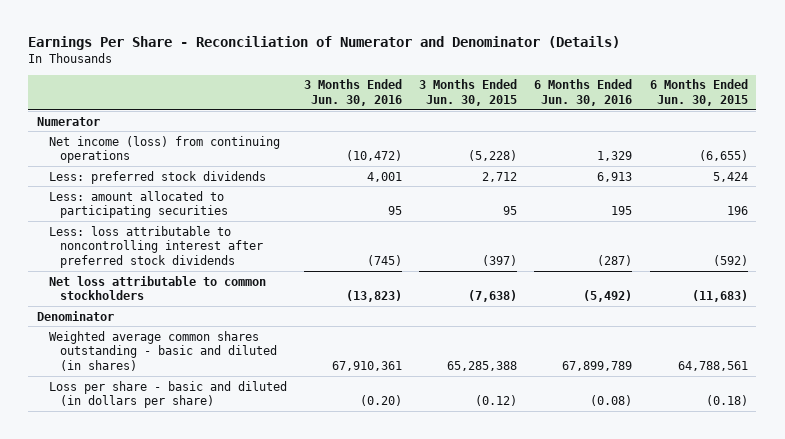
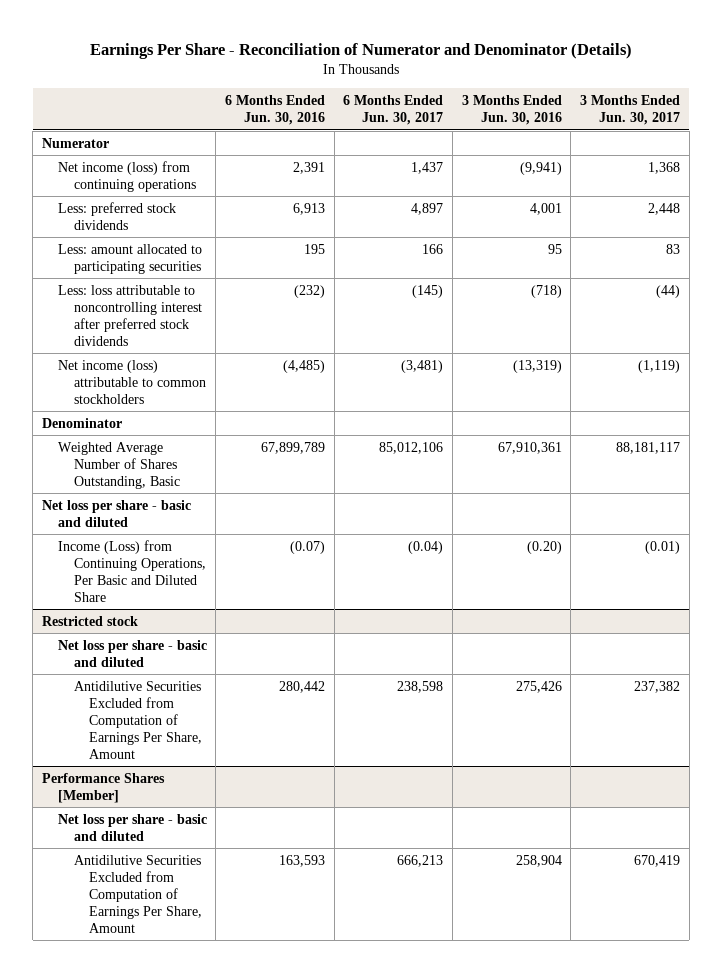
- | 3 Months Ended Jun. 30, 2016 | 3 Months Ended Jun. 30, 2015 | 6 Months Ended Jun. 30, 2016 | 6 Months Ended Jun. 30, 2015
+ | 6 Months Ended Jun. 30, 2016 | 6 Months Ended Jun. 30, 2017 | 3 Months Ended Jun. 30, 2016 | 3 Months Ended Jun. 30, 2017
- Net income (loss) from continuing operations | (10,472) | (5,228) | 1,329 | (6,655)
+ Net income (loss) from continuing operations | 2,391 | 1,437 | (9,941) | 1,368
- Less: loss attributable to noncontrolling interest after preferred stock dividends | (745) | (397) | (287) | (592)
- Net loss attributable to common stockholders | (13,823) | (7,638) | (5,492) | (11,683)
+ Less: loss attributable to noncontrolling interest after preferred stock dividends | (232) | (145) | (718) | (44)
+ Net income (loss) attributable to common stockholders | (4,485) | (3,481) | (13,319) | (1,119)
- Weighted average common shares outstanding - basic and diluted (in shares) | 67,910,361 | 65,285,388 | 67,899,789 | 64,788,561
- Loss per share - basic and diluted (in dollars per share) | (0.20) | (0.12) | (0.08) | (0.18)
+ Weighted Average Number of Shares Outstanding, Basic | 67,899,789 | 85,012,106 | 67,910,361 | 88,181,117
+ Net loss per share - basic and diluted
+ Income (Loss) from Continuing Operations, Per Basic and Diluted Share | (0.07) | (0.04) | (0.20) | (0.01)
+ Restricted stock
+ Net loss per share - basic and diluted
+ Antidilutive Securities Excluded from Computation of Earnings Per Share, Amount | 280,442 | 238,598 | 275,426 | 237,382
+ Performance Shares [Member]
+ Net loss per share - basic and diluted
+ Antidilutive Securities Excluded from Computation of Earnings Per Share, Amount | 163,593 | 666,213 | 258,904 | 670,419

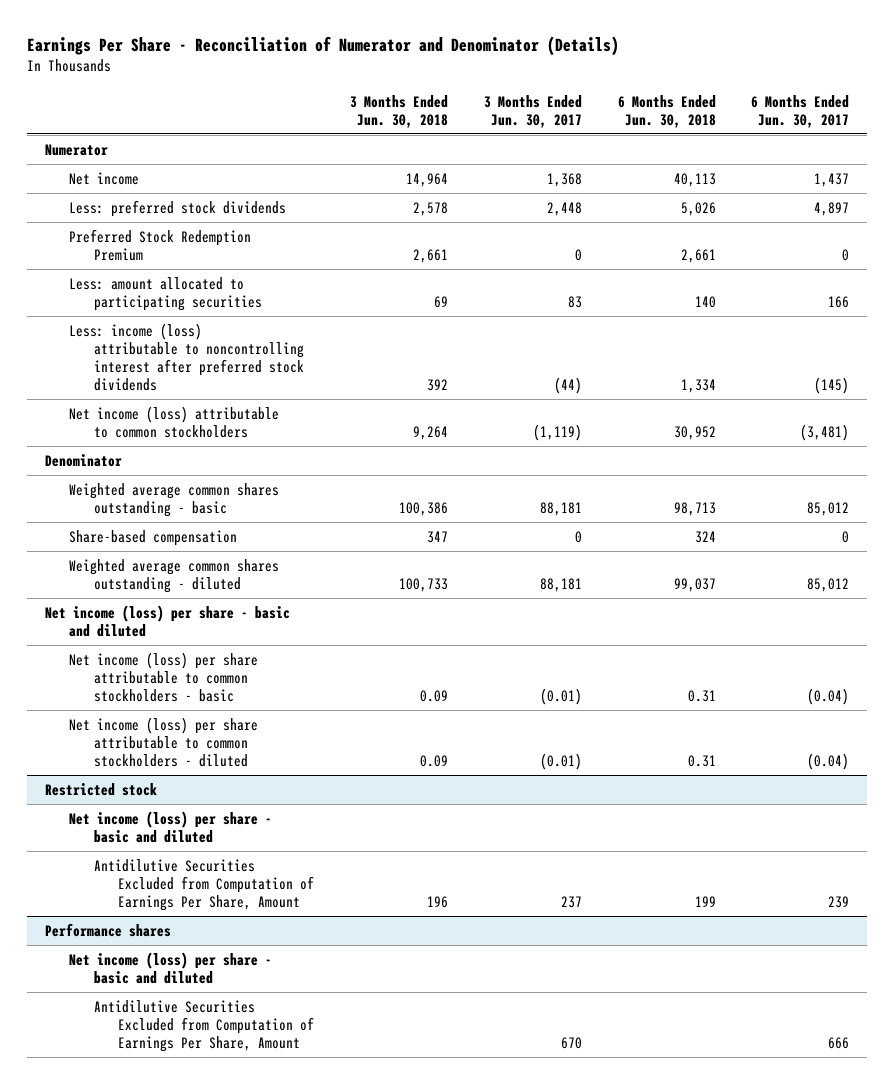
- | 6 Months Ended Jun. 30, 2016 | 6 Months Ended Jun. 30, 2017 | 3 Months Ended Jun. 30, 2016 | 3 Months Ended Jun. 30, 2017
+ | 3 Months Ended Jun. 30, 2018 | 3 Months Ended Jun. 30, 2017 | 6 Months Ended Jun. 30, 2018 | 6 Months Ended Jun. 30, 2017
- Net income (loss) from continuing operations | 2,391 | 1,437 | (9,941) | 1,368
+ Net income | 14,964 | 1,368 | 40,113 | 1,437
+ Preferred Stock Redemption Premium | 2,661 | 0 | 2,661 | 0
- Less: loss attributable to noncontrolling interest after preferred stock dividends | (232) | (145) | (718) | (44)
+ Less: income (loss) attributable to noncontrolling interest after preferred stock dividends | 392 | (44) | 1,334 | (145)
- Weighted Average Number of Shares Outstanding, Basic | 67,899,789 | 85,012,106 | 67,910,361 | 88,181,117
- Net loss per share - basic and diluted
- Income (Loss) from Continuing Operations, Per Basic and Diluted Share | (0.07) | (0.04) | (0.20) | (0.01)
+ Weighted average common shares outstanding - basic | 100,386 | 88,181 | 98,713 | 85,012
+ Share-based compensation | 347 | 0 | 324 | 0
+ Weighted average common shares outstanding - diluted | 100,733 | 88,181 | 99,037 | 85,012
+ Net income (loss) per share - basic and diluted
+ Net income (loss) per share attributable to common stockholders - basic | 0.09 | (0.01) | 0.31 | (0.04)
+ Net income (loss) per share attributable to common stockholders - diluted | 0.09 | (0.01) | 0.31 | (0.04)
@ Restricted stock
- Net loss per share - basic and diluted
- Antidilutive Securities Excluded from Computation of Earnings Per Share, Amount | 280,442 | 238,598 | 275,426 | 237,382
- Performance Shares [Member]
- Net loss per share - basic and diluted
- Antidilutive Securities Excluded from Computation of Earnings Per Share, Amount | 163,593 | 666,213 | 258,904 | 670,419
@ Restricted stock
+ Net income (loss) per share - basic and diluted
+ Antidilutive Securities Excluded from Computation of Earnings Per Share, Amount | 196 | 237 | 199 | 239
+ Performance shares
+ Net income (loss) per share - basic and diluted
+ Antidilutive Securities Excluded from Computation of Earnings Per Share, Amount | | 670 | | 666

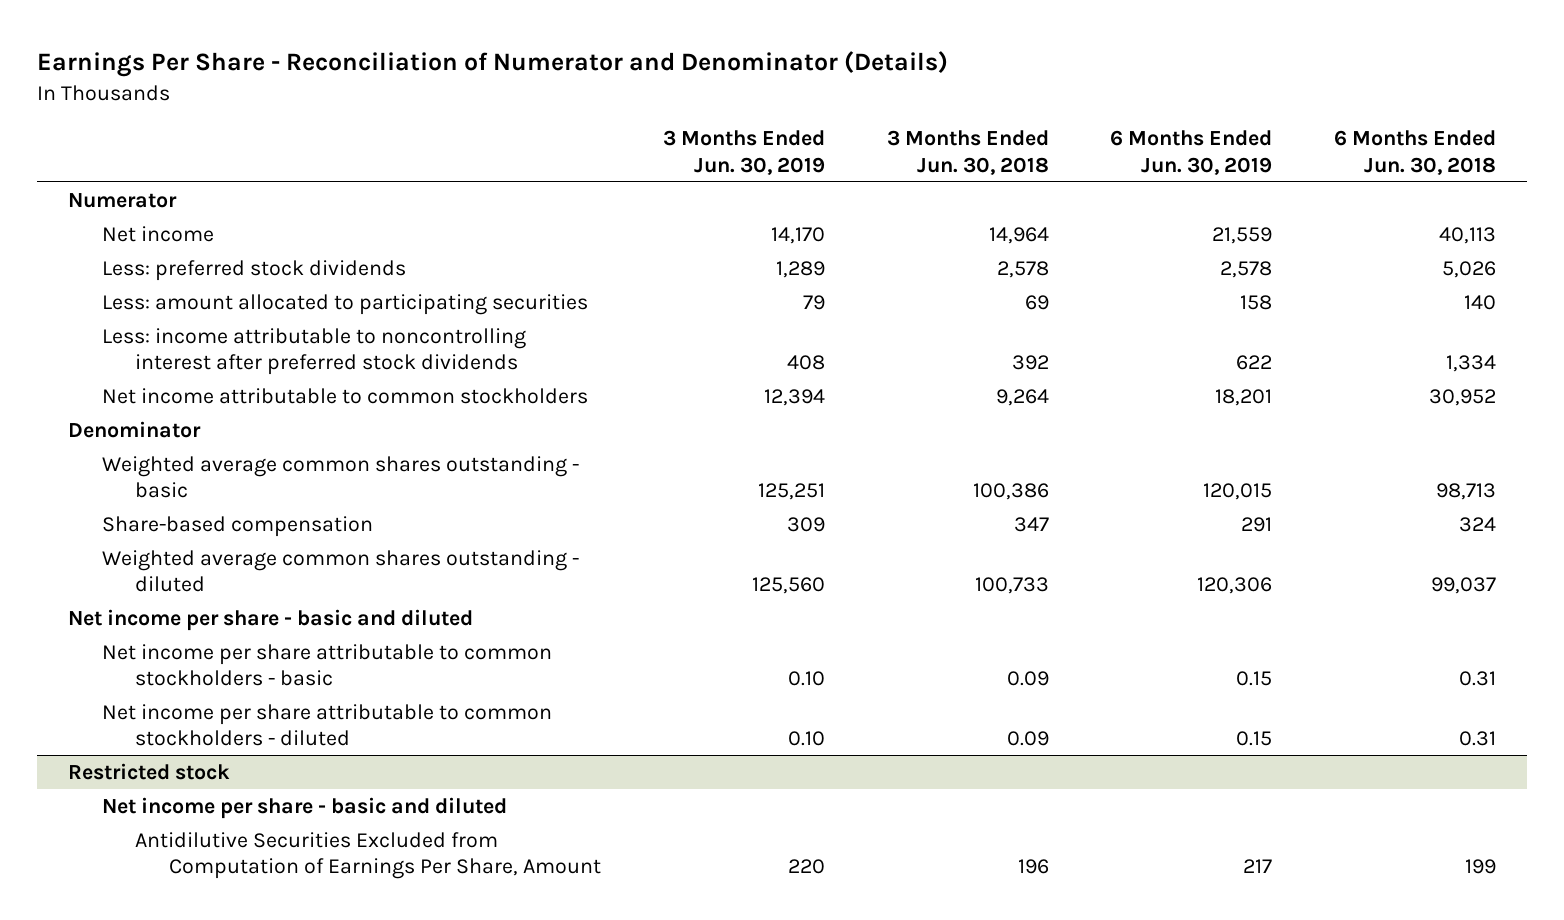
- | 3 Months Ended Jun. 30, 2018 | 3 Months Ended Jun. 30, 2017 | 6 Months Ended Jun. 30, 2018 | 6 Months Ended Jun. 30, 2017
+ | 3 Months Ended Jun. 30, 2019 | 3 Months Ended Jun. 30, 2018 | 6 Months Ended Jun. 30, 2019 | 6 Months Ended Jun. 30, 2018
- Preferred Stock Redemption Premium | 2,661 | 0 | 2,661 | 0
- Less: income (loss) attributable to noncontrolling interest after preferred stock dividends | 392 | (44) | 1,334 | (145)
- Net income (loss) attributable to common stockholders | 9,264 | (1,119) | 30,952 | (3,481)
+ Less: income attributable to noncontrolling interest after preferred stock dividends | 408 | 392 | 622 | 1,334
+ Net income attributable to common stockholders | 12,394 | 9,264 | 18,201 | 30,952
- Net income (loss) per share - basic and diluted
- Net income (loss) per share attributable to common stockholders - basic | 0.09 | (0.01) | 0.31 | (0.04)
- Net income (loss) per share attributable to common stockholders - diluted | 0.09 | (0.01) | 0.31 | (0.04)
+ Net income per share - basic and diluted
+ Net income per share attributable to common stockholders - basic | 0.10 | 0.09 | 0.15 | 0.31
+ Net income per share attributable to common stockholders - diluted | 0.10 | 0.09 | 0.15 | 0.31
@ Restricted stock
- Net income (loss) per share - basic and diluted
+ Net income per share - basic and diluted
- Performance shares
- Net income (loss) per share - basic and diluted
- Antidilutive Securities Excluded from Computation of Earnings Per Share, Amount | | 670 | | 666

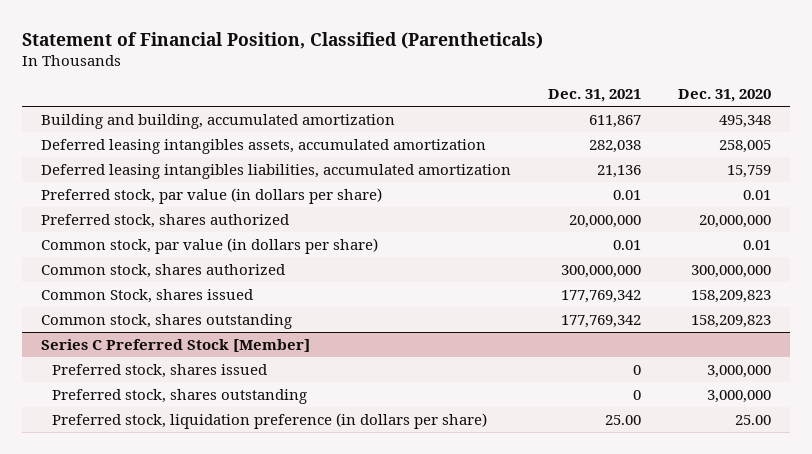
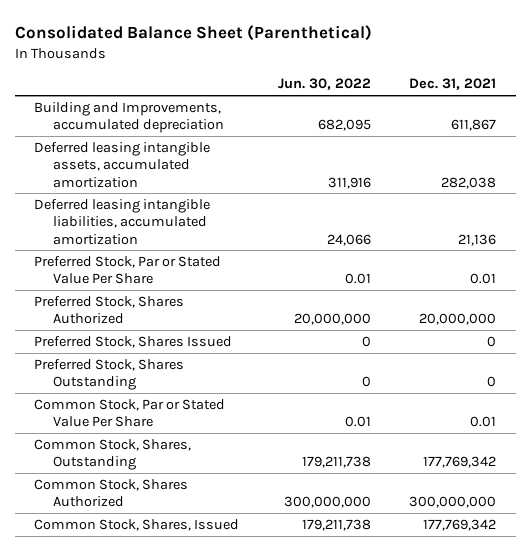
- Statement of Financial Position, Classified (Parentheticals)
+ Consolidated Balance Sheet (Parenthetical)
- | Dec. 31, 2021 | Dec. 31, 2020
+ | Jun. 30, 2022 | Dec. 31, 2021
- Building and building, accumulated amortization | 611,867 | 495,348
- Deferred leasing intangibles assets, accumulated amortization | 282,038 | 258,005
- Deferred leasing intangibles liabilities, accumulated amortization | 21,136 | 15,759
- Preferred stock, par value (in dollars per share) | 0.01 | 0.01
- Preferred stock, shares authorized | 20,000,000 | 20,000,000
- Common stock, par value (in dollars per share) | 0.01 | 0.01
- Common stock, shares authorized | 300,000,000 | 300,000,000
- Common Stock, shares issued | 177,769,342 | 158,209,823
- Common stock, shares outstanding | 177,769,342 | 158,209,823
- Series C Preferred Stock [Member]
- Preferred stock, shares issued | 0 | 3,000,000
- Preferred stock, shares outstanding | 0 | 3,000,000
- Preferred stock, liquidation preference (in dollars per share) | 25.00 | 25.00
+ Building and Improvements, accumulated depreciation | 682,095 | 611,867
+ Deferred leasing intangible assets, accumulated amortization | 311,916 | 282,038
+ Deferred leasing intangible liabilities, accumulated amortization | 24,066 | 21,136
+ Preferred Stock, Par or Stated Value Per Share | 0.01 | 0.01
+ Preferred Stock, Shares Authorized | 20,000,000 | 20,000,000
+ Preferred Stock, Shares Issued | 0 | 0
+ Preferred Stock, Shares Outstanding | 0 | 0
+ Common Stock, Par or Stated Value Per Share | 0.01 | 0.01
+ Common Stock, Shares, Outstanding | 179,211,738 | 177,769,342
+ Common Stock, Shares Authorized | 300,000,000 | 300,000,000
+ Common Stock, Shares, Issued | 179,211,738 | 177,769,342

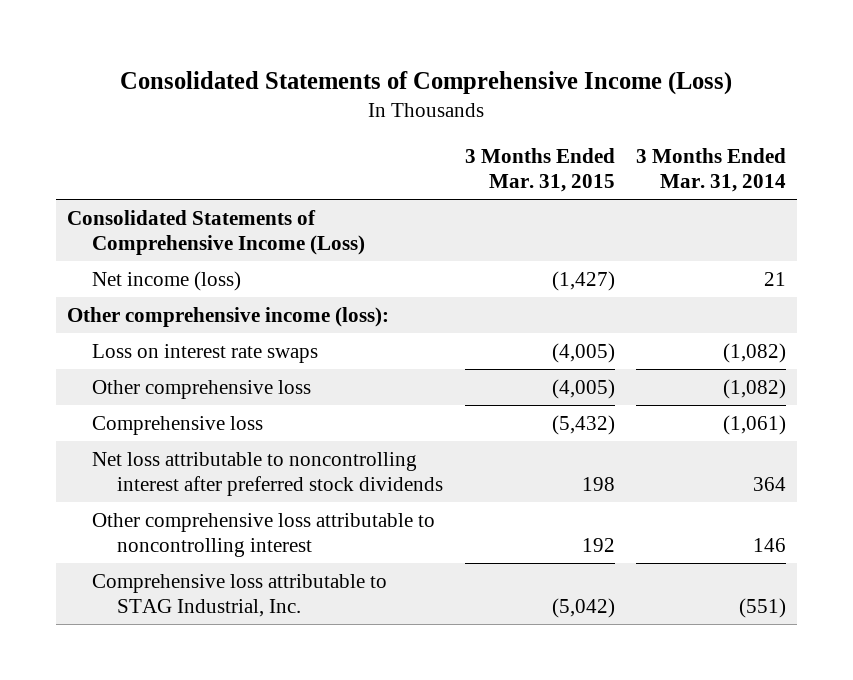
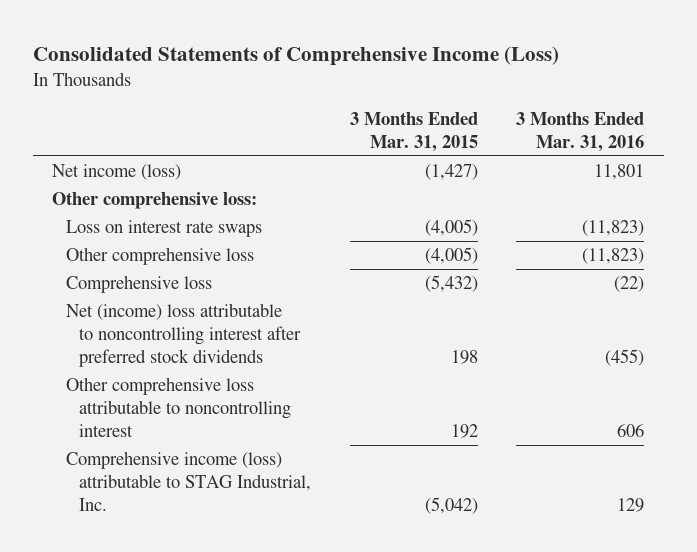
- | 3 Months Ended Mar. 31, 2015 | 3 Months Ended Mar. 31, 2014
+ | 3 Months Ended Mar. 31, 2015 | 3 Months Ended Mar. 31, 2016
- Consolidated Statements of Comprehensive Income (Loss)
- Other comprehensive income (loss):
+ Other comprehensive loss:
- Net loss attributable to noncontrolling interest after preferred stock dividends | 198 | 364
+ Net (income) loss attributable to noncontrolling interest after preferred stock dividends | 198 | (455)
- Comprehensive loss attributable to STAG Industrial, Inc. | (5,042) | (551)
+ Comprehensive income (loss) attributable to STAG Industrial, Inc. | (5,042) | 129

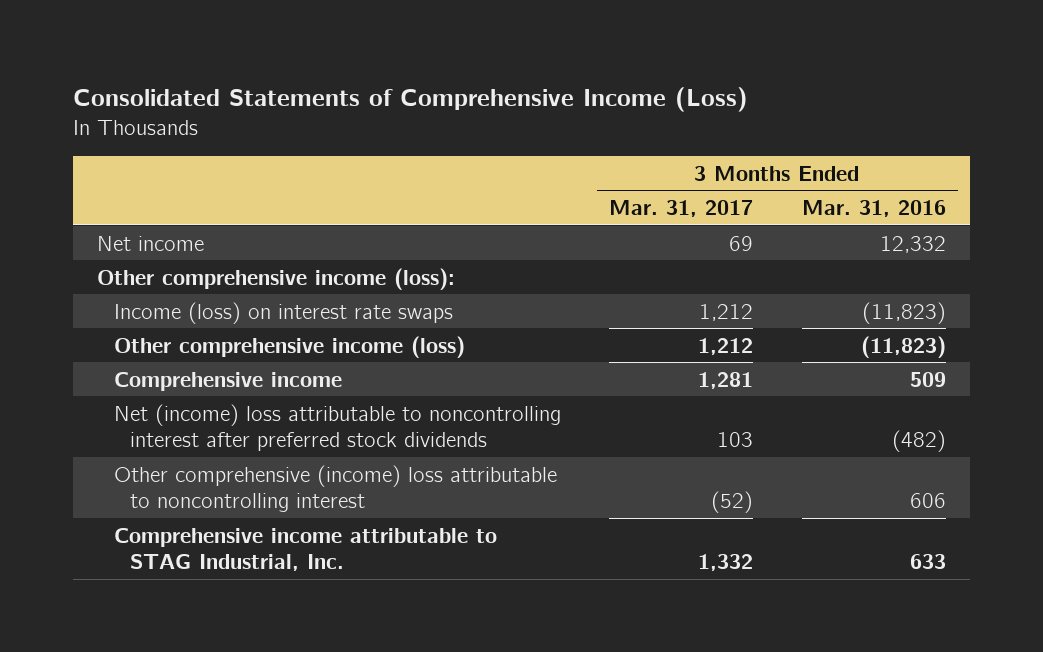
- | 3 Months Ended Mar. 31, 2015 | 3 Months Ended Mar. 31, 2016
+ | 3 Months Ended Mar. 31, 2017 | 3 Months Ended Mar. 31, 2016
- Net income (loss) | (1,427) | 11,801
- Other comprehensive loss:
- Loss on interest rate swaps | (4,005) | (11,823)
- Other comprehensive loss | (4,005) | (11,823)
- Comprehensive loss | (5,432) | (22)
- Net (income) loss attributable to noncontrolling interest after preferred stock dividends | 198 | (455)
- Other comprehensive loss attributable to noncontrolling interest | 192 | 606
- Comprehensive income (loss) attributable to STAG Industrial, Inc. | (5,042) | 129
+ Net income | 69 | 12,332
+ Other comprehensive income (loss):
+ Income (loss) on interest rate swaps | 1,212 | (11,823)
+ Other comprehensive income (loss) | 1,212 | (11,823)
+ Comprehensive income | 1,281 | 509
+ Net (income) loss attributable to noncontrolling interest after preferred stock dividends | 103 | (482)
+ Other comprehensive (income) loss attributable to noncontrolling interest | (52) | 606
+ Comprehensive income attributable to STAG Industrial, Inc. | 1,332 | 633

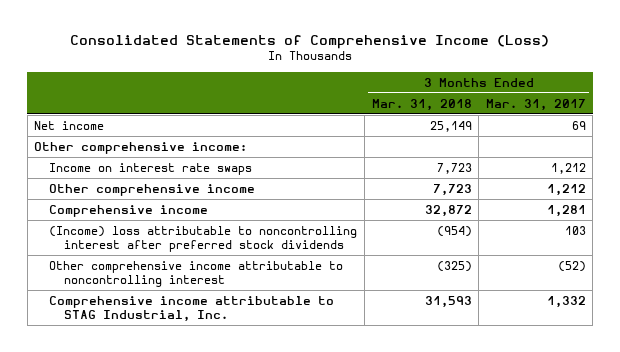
- | 3 Months Ended Mar. 31, 2017 | 3 Months Ended Mar. 31, 2016
+ | 3 Months Ended Mar. 31, 2018 | 3 Months Ended Mar. 31, 2017
- Other comprehensive income (loss):
- Income (loss) on interest rate swaps | 1,212 | (11,823)
- Other comprehensive income (loss) | 1,212 | (11,823)
+ Other comprehensive income:
+ Income on interest rate swaps | 7,723 | 1,212
+ Other comprehensive income | 7,723 | 1,212
- Net (income) loss attributable to noncontrolling interest after preferred stock dividends | 103 | (482)
- Other comprehensive (income) loss attributable to noncontrolling interest | (52) | 606
+ (Income) loss attributable to noncontrolling interest after preferred stock dividends | (954) | 103
+ Other comprehensive income attributable to noncontrolling interest | (325) | (52)

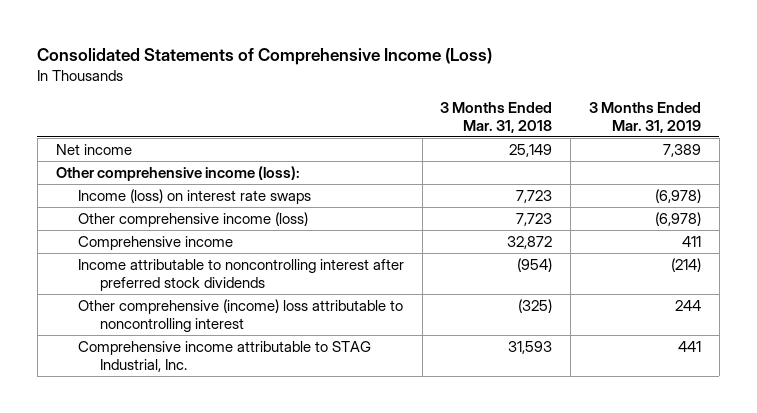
- | 3 Months Ended Mar. 31, 2018 | 3 Months Ended Mar. 31, 2017
+ | 3 Months Ended Mar. 31, 2018 | 3 Months Ended Mar. 31, 2019
- Other comprehensive income:
- Income on interest rate swaps | 7,723 | 1,212
- Other comprehensive income | 7,723 | 1,212
+ Other comprehensive income (loss):
+ Income (loss) on interest rate swaps | 7,723 | (6,978)
+ Other comprehensive income (loss) | 7,723 | (6,978)
- (Income) loss attributable to noncontrolling interest after preferred stock dividends | (954) | 103
- Other comprehensive income attributable to noncontrolling interest | (325) | (52)
+ Income attributable to noncontrolling interest after preferred stock dividends | (954) | (214)
+ Other comprehensive (income) loss attributable to noncontrolling interest | (325) | 244

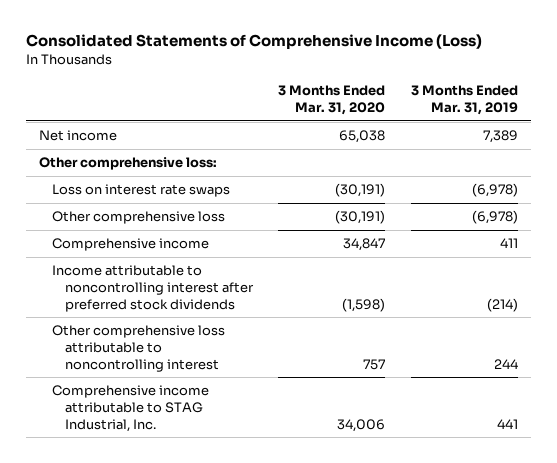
- | 3 Months Ended Mar. 31, 2018 | 3 Months Ended Mar. 31, 2019
+ | 3 Months Ended Mar. 31, 2020 | 3 Months Ended Mar. 31, 2019
- Other comprehensive income (loss):
- Income (loss) on interest rate swaps | 7,723 | (6,978)
- Other comprehensive income (loss) | 7,723 | (6,978)
+ Other comprehensive loss:
+ Loss on interest rate swaps | (30,191) | (6,978)
+ Other comprehensive loss | (30,191) | (6,978)
- Other comprehensive (income) loss attributable to noncontrolling interest | (325) | 244
+ Other comprehensive loss attributable to noncontrolling interest | 757 | 244

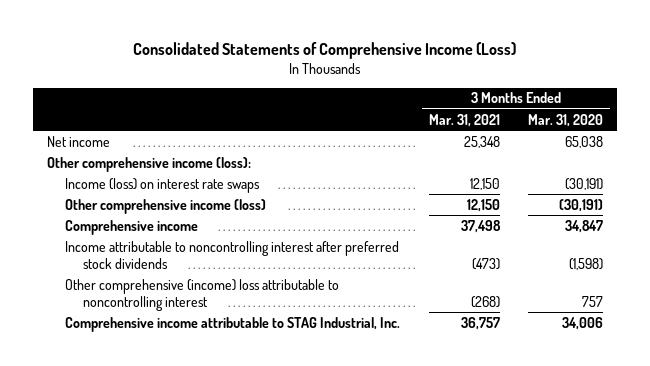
- | 3 Months Ended Mar. 31, 2020 | 3 Months Ended Mar. 31, 2019
+ | 3 Months Ended Mar. 31, 2021 | 3 Months Ended Mar. 31, 2020
- Other comprehensive loss:
- Loss on interest rate swaps | (30,191) | (6,978)
- Other comprehensive loss | (30,191) | (6,978)
+ Other comprehensive income (loss):
+ Income (loss) on interest rate swaps | 12,150 | (30,191)
+ Other comprehensive income (loss) | 12,150 | (30,191)
- Other comprehensive loss attributable to noncontrolling interest | 757 | 244
+ Other comprehensive (income) loss attributable to noncontrolling interest | (268) | 757

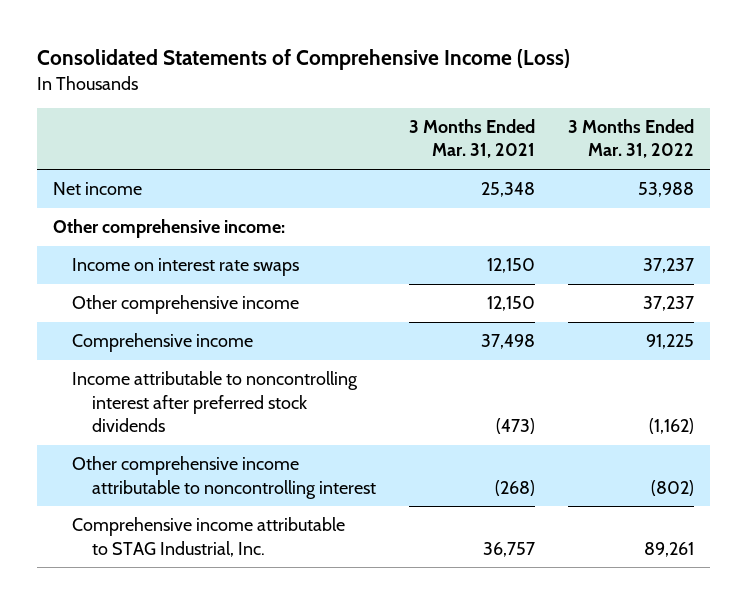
- | 3 Months Ended Mar. 31, 2021 | 3 Months Ended Mar. 31, 2020
+ | 3 Months Ended Mar. 31, 2021 | 3 Months Ended Mar. 31, 2022
- Other comprehensive income (loss):
- Income (loss) on interest rate swaps | 12,150 | (30,191)
- Other comprehensive income (loss) | 12,150 | (30,191)
+ Other comprehensive income:
+ Income on interest rate swaps | 12,150 | 37,237
+ Other comprehensive income | 12,150 | 37,237
- Other comprehensive (income) loss attributable to noncontrolling interest | (268) | 757
+ Other comprehensive income attributable to noncontrolling interest | (268) | (802)

